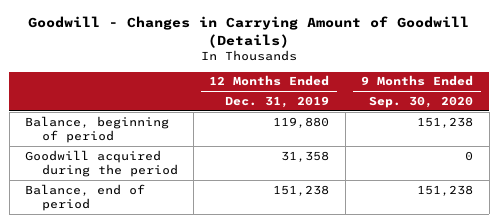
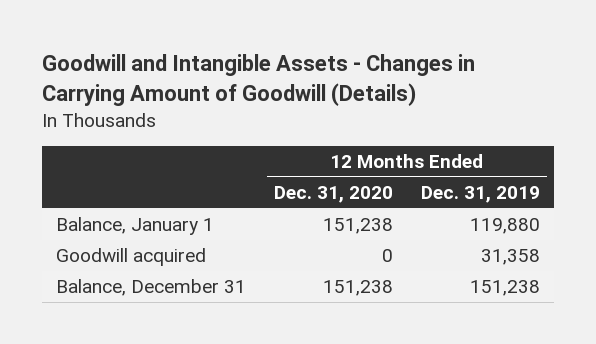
- Goodwill - Changes in Carrying Amount of Goodwill (Details)
+ Goodwill and Intangible Assets - Changes in Carrying Amount of Goodwill (Details)
- | 12 Months Ended Dec. 31, 2019 | 9 Months Ended Sep. 30, 2020
+ | 12 Months Ended Dec. 31, 2020 | 12 Months Ended Dec. 31, 2019
- Balance, beginning of period | 119,880 | 151,238
- Goodwill acquired during the period | 31,358 | 0
- Balance, end of period | 151,238 | 151,238
+ Balance, January 1 | 151,238 | 119,880
+ Goodwill acquired | 0 | 31,358
+ Balance, December 31 | 151,238 | 151,238

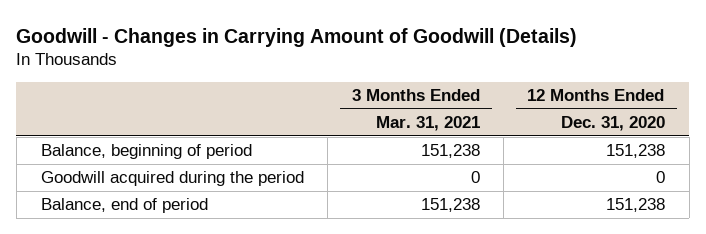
- Goodwill and Intangible Assets - Changes in Carrying Amount of Goodwill (Details)
+ Goodwill - Changes in Carrying Amount of Goodwill (Details)
- | 12 Months Ended Dec. 31, 2020 | 12 Months Ended Dec. 31, 2019
+ | 3 Months Ended Mar. 31, 2021 | 12 Months Ended Dec. 31, 2020
- Balance, January 1 | 151,238 | 119,880
- Goodwill acquired | 0 | 31,358
- Balance, December 31 | 151,238 | 151,238
+ Balance, beginning of period | 151,238 | 151,238
+ Goodwill acquired during the period | 0 | 0
+ Balance, end of period | 151,238 | 151,238

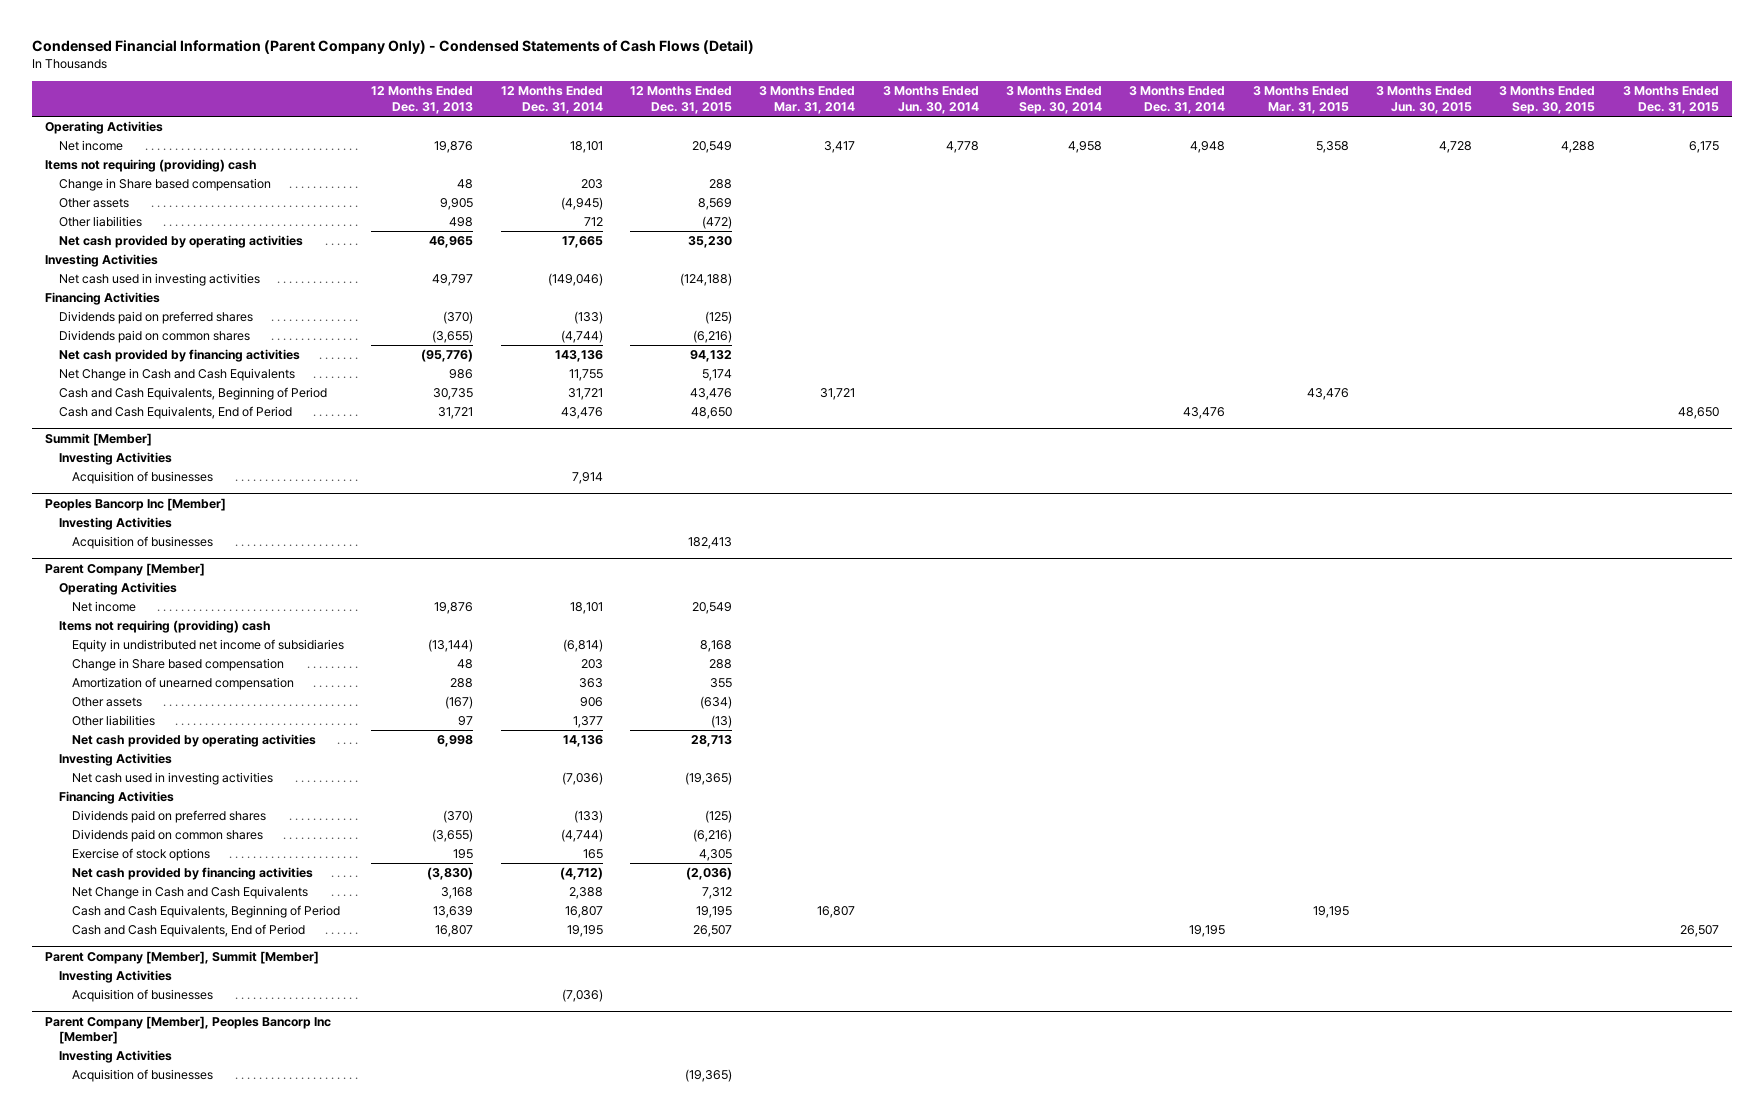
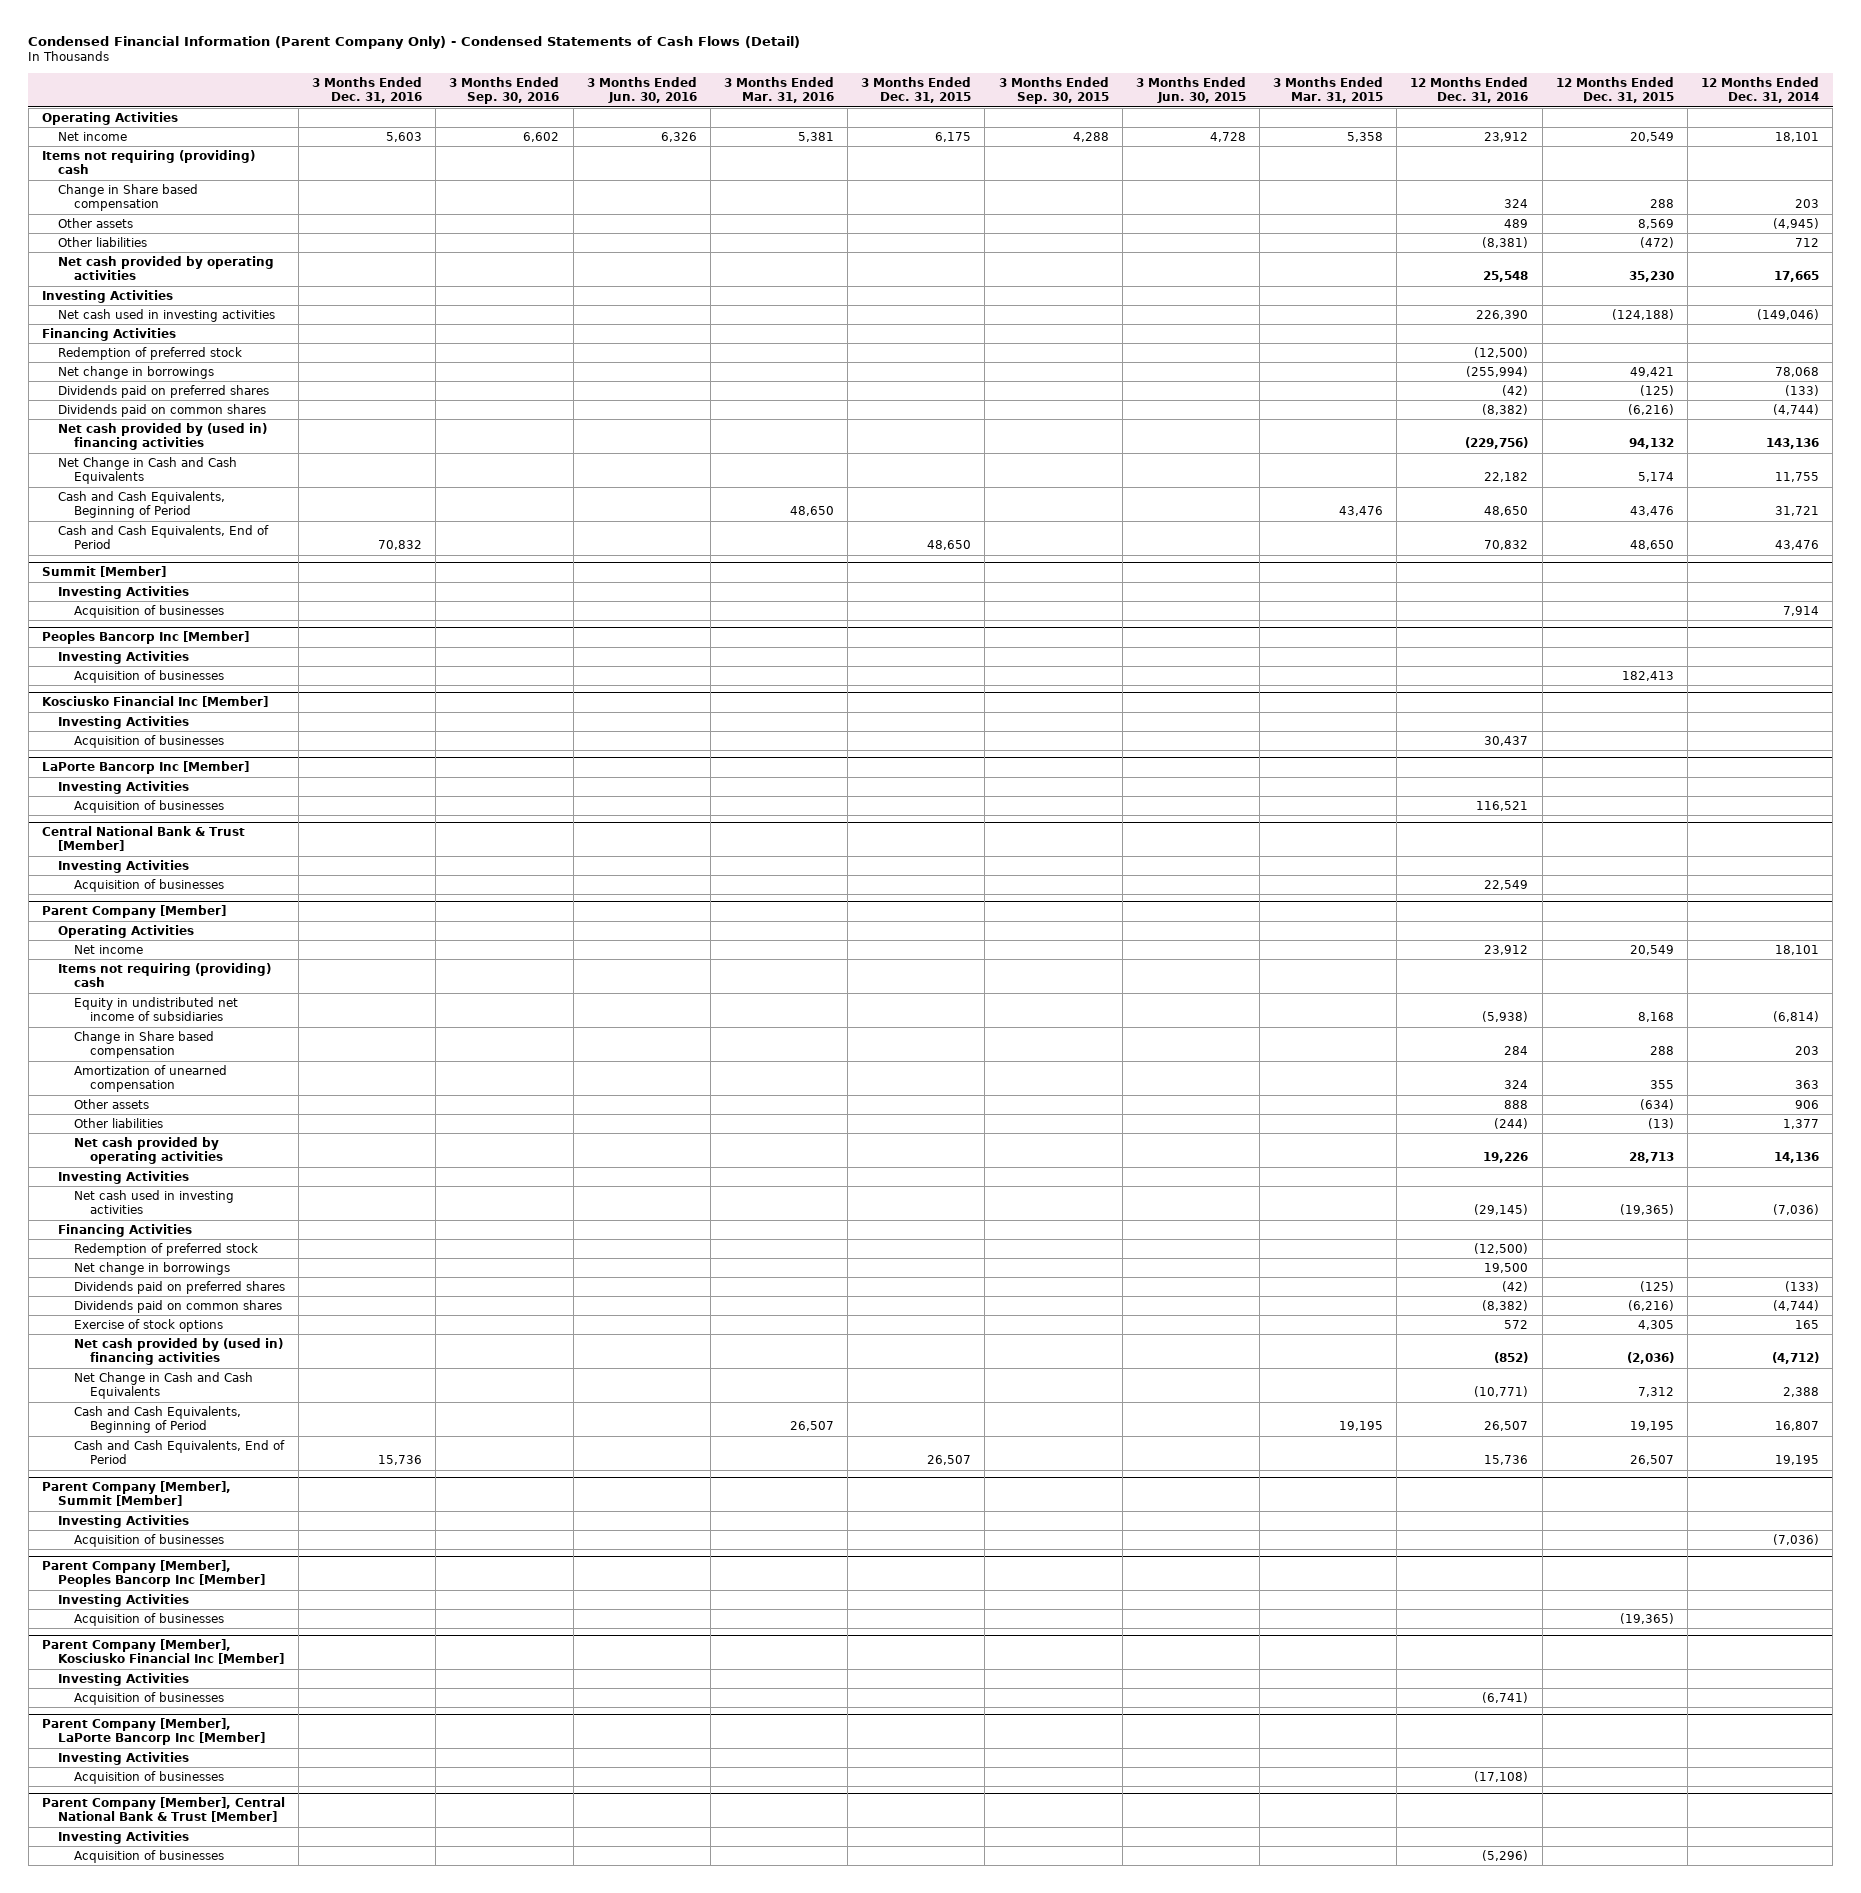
- | 12 Months Ended Dec. 31, 2013 | 12 Months Ended Dec. 31, 2014 | 12 Months Ended Dec. 31, 2015 | 3 Months Ended Mar. 31, 2014 | 3 Months Ended Jun. 30, 2014 | 3 Months Ended Sep. 30, 2014 | 3 Months Ended Dec. 31, 2014 | 3 Months Ended Mar. 31, 2015 | 3 Months Ended Jun. 30, 2015 | 3 Months Ended Sep. 30, 2015 | 3 Months Ended Dec. 31, 2015
+ | 3 Months Ended Dec. 31, 2016 | 3 Months Ended Sep. 30, 2016 | 3 Months Ended Jun. 30, 2016 | 3 Months Ended Mar. 31, 2016 | 3 Months Ended Dec. 31, 2015 | 3 Months Ended Sep. 30, 2015 | 3 Months Ended Jun. 30, 2015 | 3 Months Ended Mar. 31, 2015 | 12 Months Ended Dec. 31, 2016 | 12 Months Ended Dec. 31, 2015 | 12 Months Ended Dec. 31, 2014
+ Redemption of preferred stock | | | | | | | | | (12,500) | |
+ Net change in borrowings | | | | | | | | | (255,994) | 49,421 | 78,068
- Net cash provided by financing activities | (95,776) | 143,136 | 94,132 | | | | | | | |
+ Net cash provided by (used in) financing activities | | | | | | | | | (229,756) | 94,132 | 143,136
+ Kosciusko Financial Inc [Member]
+ Investing Activities
+ Acquisition of businesses | | | | | | | | | 30,437 | |
+ LaPorte Bancorp Inc [Member]
+ Investing Activities
+ Acquisition of businesses | | | | | | | | | 116,521 | |
+ Central National Bank & Trust [Member]
+ Investing Activities
+ Acquisition of businesses | | | | | | | | | 22,549 | |
@ Parent Company [Member]
+ Redemption of preferred stock | | | | | | | | | (12,500) | |
+ Net change in borrowings | | | | | | | | | 19,500 | |
- Net cash provided by financing activities | (3,830) | (4,712) | (2,036) | | | | | | | |
+ Net cash provided by (used in) financing activities | | | | | | | | | (852) | (2,036) | (4,712)
+ Parent Company [Member], Kosciusko Financial Inc [Member]
+ Investing Activities
+ Acquisition of businesses | | | | | | | | | (6,741) | |
+ Parent Company [Member], LaPorte Bancorp Inc [Member]
+ Investing Activities
+ Acquisition of businesses | | | | | | | | | (17,108) | |
+ Parent Company [Member], Central National Bank & Trust [Member]
+ Investing Activities
+ Acquisition of businesses | | | | | | | | | (5,296) | |

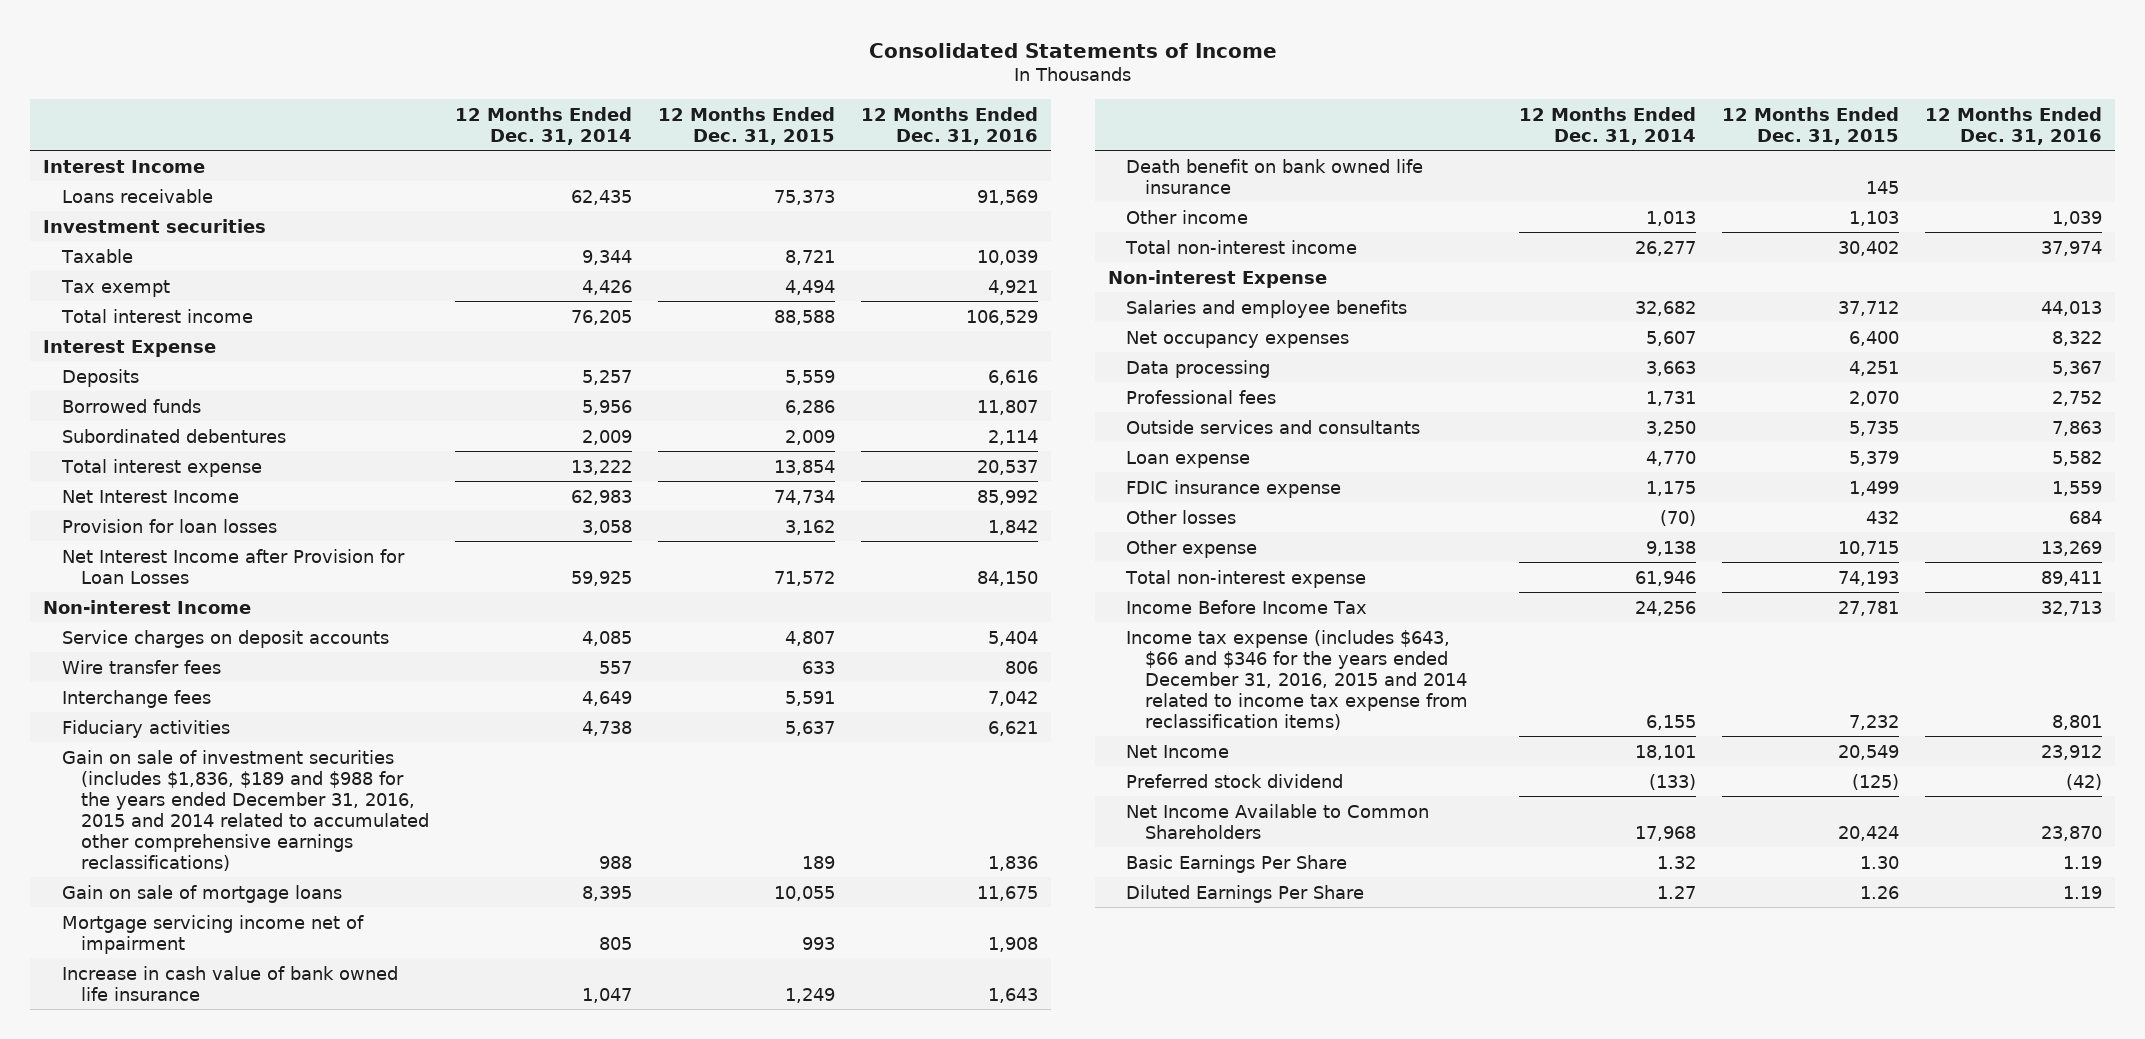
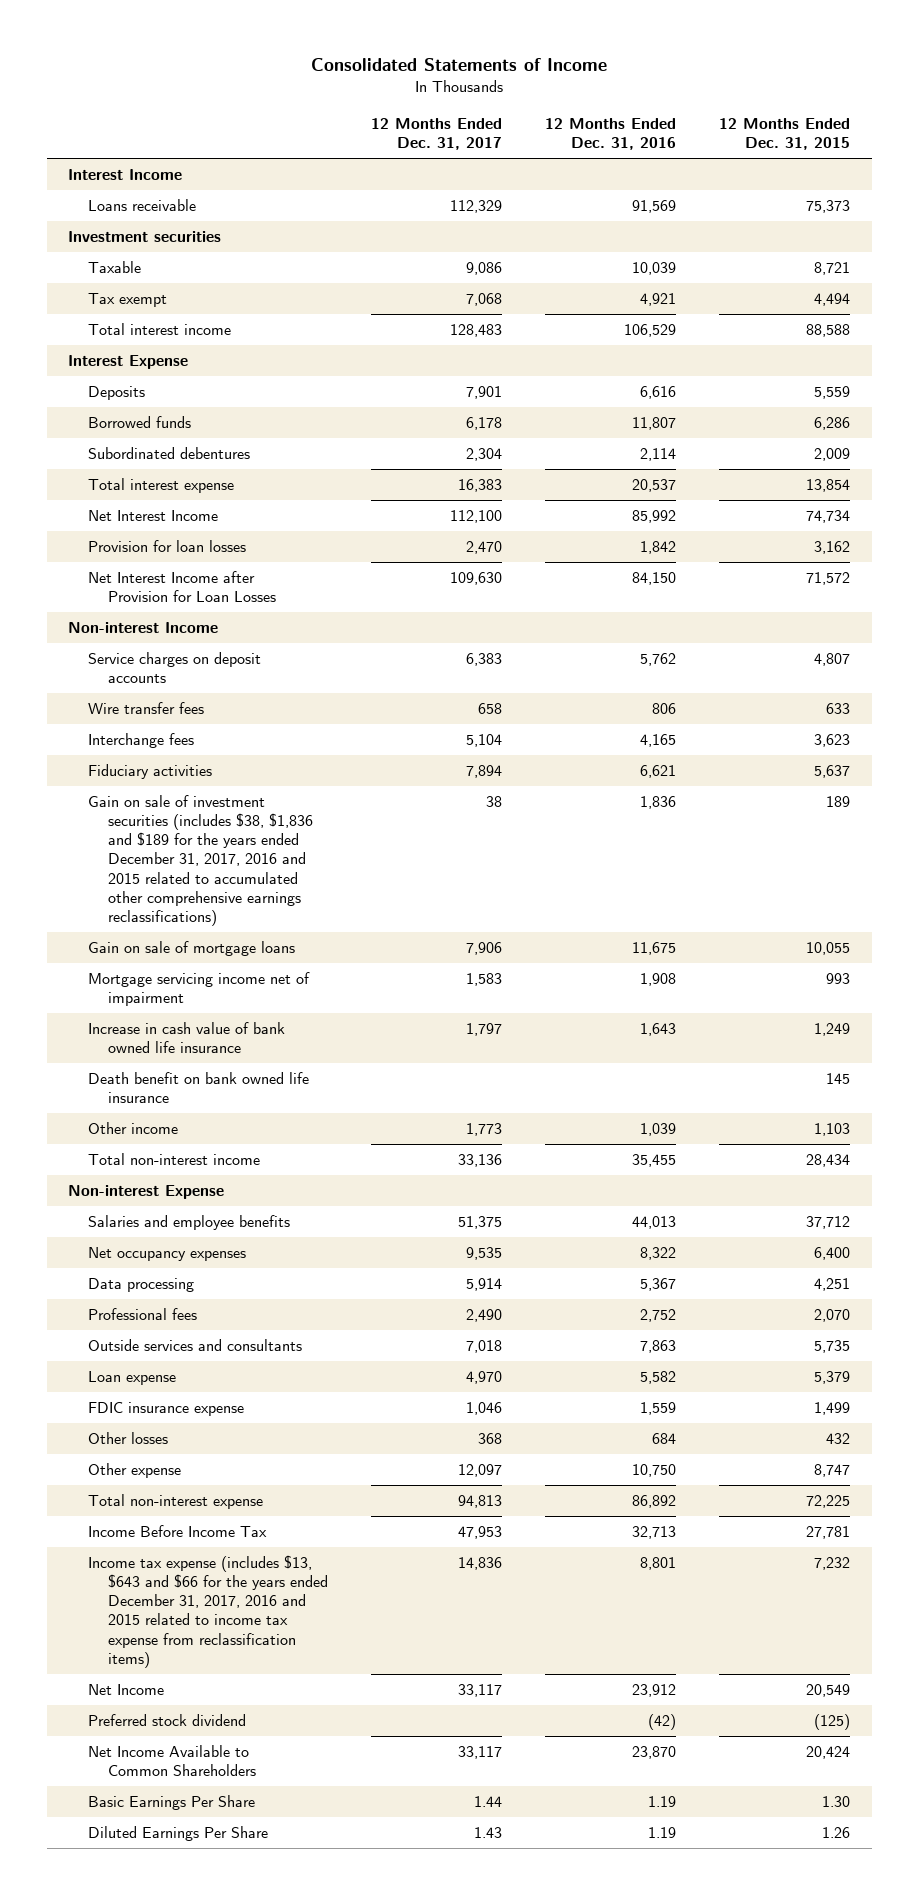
- | 12 Months Ended Dec. 31, 2014 | 12 Months Ended Dec. 31, 2015 | 12 Months Ended Dec. 31, 2016
+ | 12 Months Ended Dec. 31, 2017 | 12 Months Ended Dec. 31, 2016 | 12 Months Ended Dec. 31, 2015
- Service charges on deposit accounts | 4,085 | 4,807 | 5,404
+ Service charges on deposit accounts | 6,383 | 5,762 | 4,807
- Interchange fees | 4,649 | 5,591 | 7,042
+ Interchange fees | 5,104 | 4,165 | 3,623
- Gain on sale of investment securities (includes $1,836, $189 and $988 for the years ended December 31, 2016, 2015 and 2014 related to accumulated other comprehensive earnings reclassifications) | 988 | 189 | 1,836
+ Gain on sale of investment securities (includes $38, $1,836 and $189 for the years ended December 31, 2017, 2016 and 2015 related to accumulated other comprehensive earnings reclassifications) | 38 | 1,836 | 189
- Total non-interest income | 26,277 | 30,402 | 37,974
+ Total non-interest income | 33,136 | 35,455 | 28,434
- Other expense | 9,138 | 10,715 | 13,269
- Total non-interest expense | 61,946 | 74,193 | 89,411
+ Other expense | 12,097 | 10,750 | 8,747
+ Total non-interest expense | 94,813 | 86,892 | 72,225
- Income tax expense (includes $643, $66 and $346 for the years ended December 31, 2016, 2015 and 2014 related to income tax expense from reclassification items) | 6,155 | 7,232 | 8,801
+ Income tax expense (includes $13, $643 and $66 for the years ended December 31, 2017, 2016 and 2015 related to income tax expense from reclassification items) | 14,836 | 8,801 | 7,232

